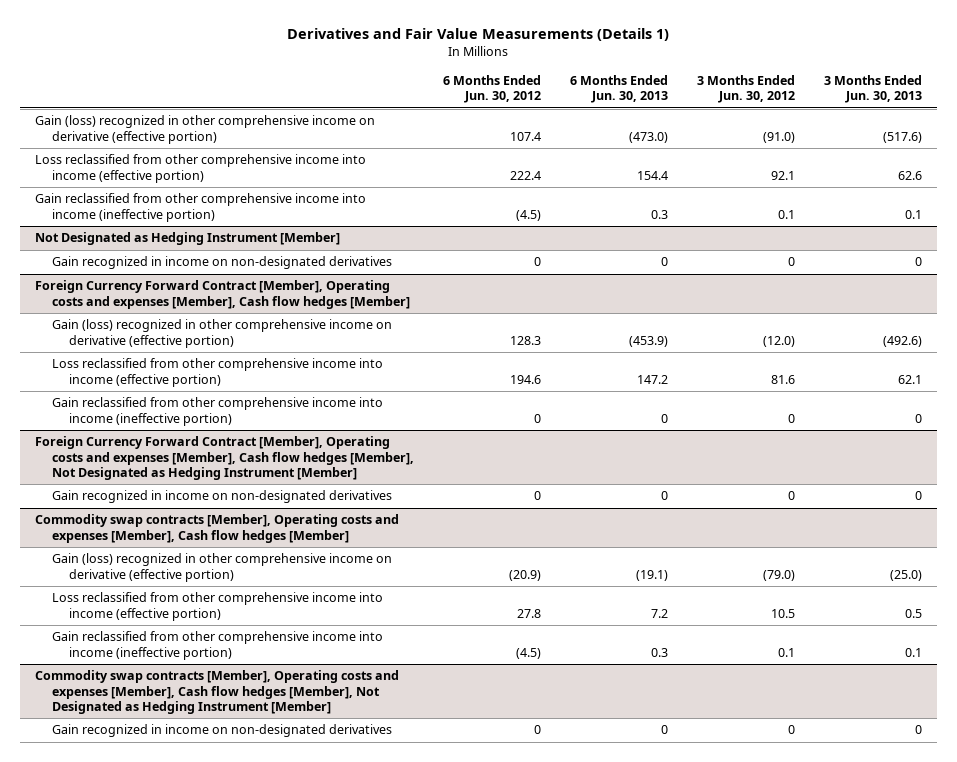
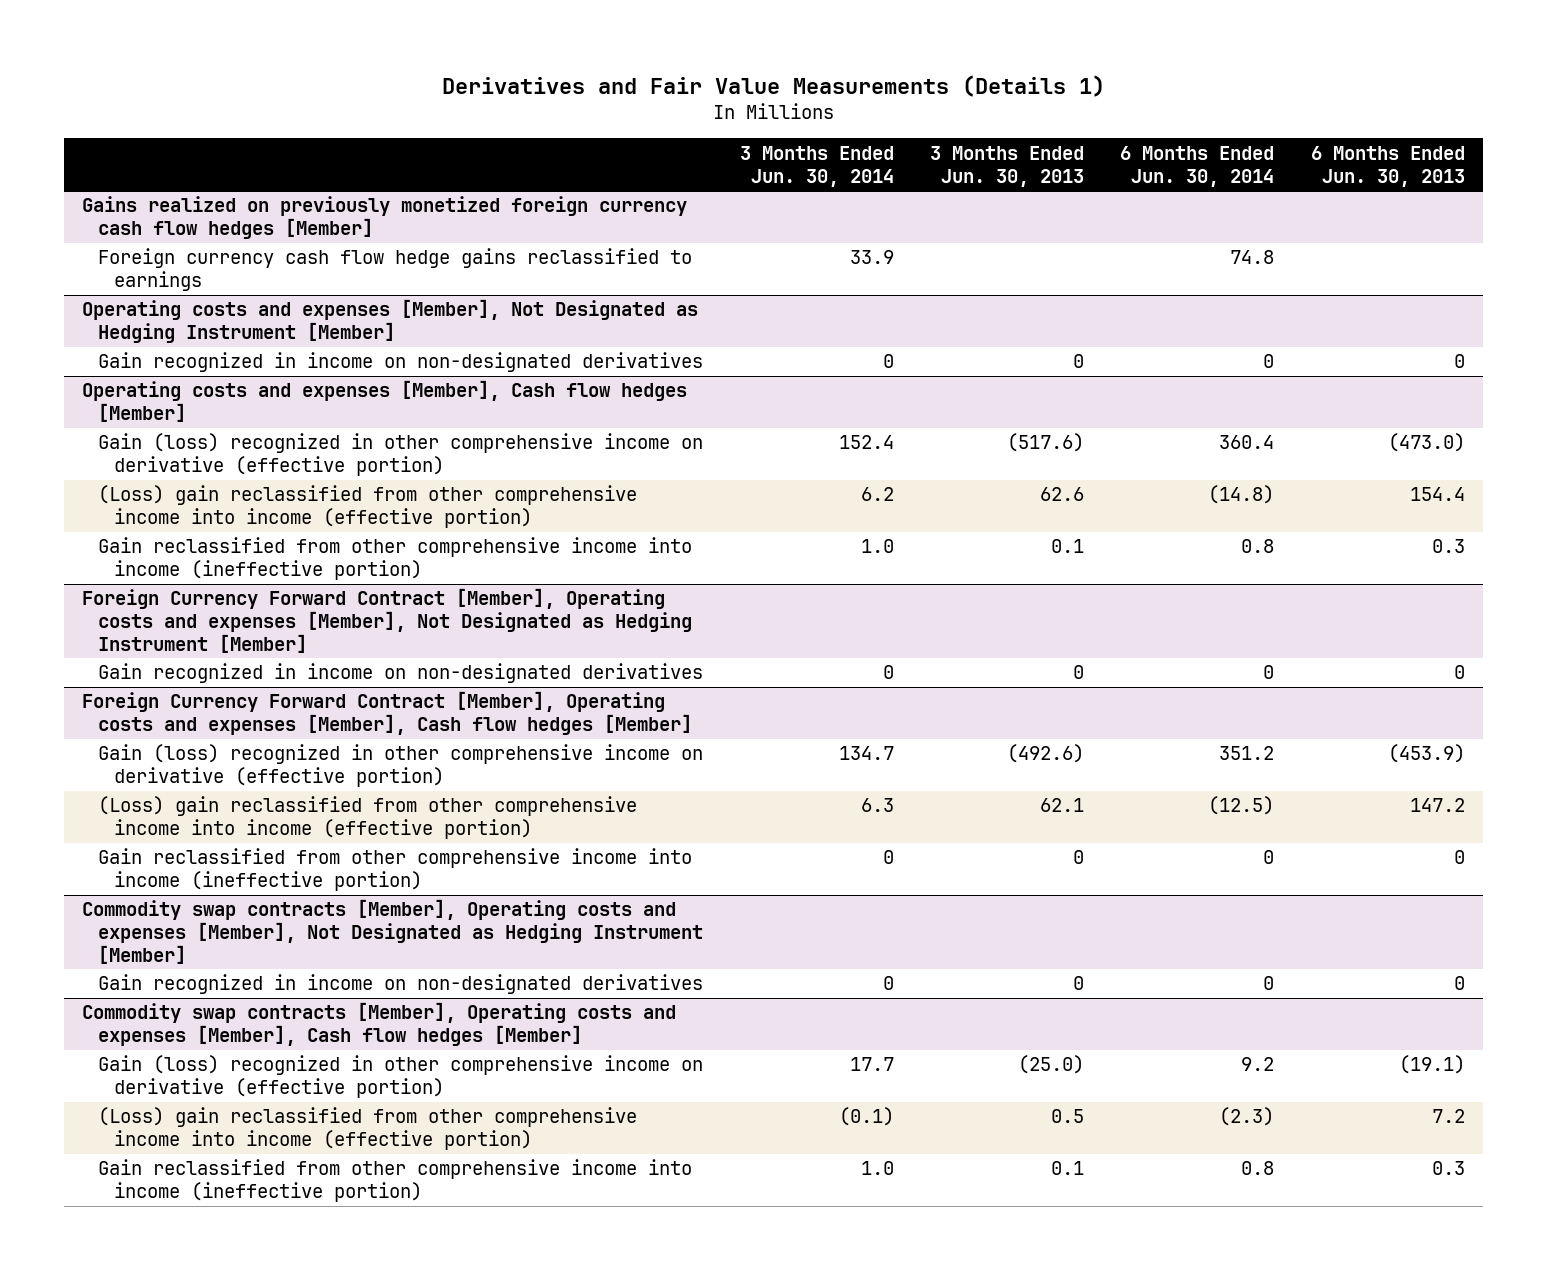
- | 6 Months Ended Jun. 30, 2012 | 6 Months Ended Jun. 30, 2013 | 3 Months Ended Jun. 30, 2012 | 3 Months Ended Jun. 30, 2013
+ | 3 Months Ended Jun. 30, 2014 | 3 Months Ended Jun. 30, 2013 | 6 Months Ended Jun. 30, 2014 | 6 Months Ended Jun. 30, 2013
+ Gains realized on previously monetized foreign currency cash flow hedges [Member]
+ Foreign currency cash flow hedge gains reclassified to earnings | 33.9 | | 74.8 |
+ Operating costs and expenses [Member], Not Designated as Hedging Instrument [Member]
+ Gain recognized in income on non-designated derivatives | 0 | 0 | 0 | 0
+ Operating costs and expenses [Member], Cash flow hedges [Member]
- Loss reclassified from other comprehensive income into income (effective portion) | 222.4 | 154.4 | 92.1 | 62.6
+ (Loss) gain reclassified from other comprehensive income into income (effective portion) | 6.2 | 62.6 | (14.8) | 154.4
- Not Designated as Hedging Instrument [Member]
+ Foreign Currency Forward Contract [Member], Operating costs and expenses [Member], Not Designated as Hedging Instrument [Member]
@ Foreign Currency Forward Contract [Member], Operating costs and expenses [Member], Cash flow hedges [Member]
- Loss reclassified from other comprehensive income into income (effective portion) | 194.6 | 147.2 | 81.6 | 62.1
+ (Loss) gain reclassified from other comprehensive income into income (effective portion) | 6.3 | 62.1 | (12.5) | 147.2
- Foreign Currency Forward Contract [Member], Operating costs and expenses [Member], Cash flow hedges [Member], Not Designated as Hedging Instrument [Member]
+ Commodity swap contracts [Member], Operating costs and expenses [Member], Not Designated as Hedging Instrument [Member]
@ Commodity swap contracts [Member], Operating costs and expenses [Member], Cash flow hedges [Member]
- Loss reclassified from other comprehensive income into income (effective portion) | 27.8 | 7.2 | 10.5 | 0.5
+ (Loss) gain reclassified from other comprehensive income into income (effective portion) | (0.1) | 0.5 | (2.3) | 7.2
- Commodity swap contracts [Member], Operating costs and expenses [Member], Cash flow hedges [Member], Not Designated as Hedging Instrument [Member]
- Gain recognized in income on non-designated derivatives | 0 | 0 | 0 | 0

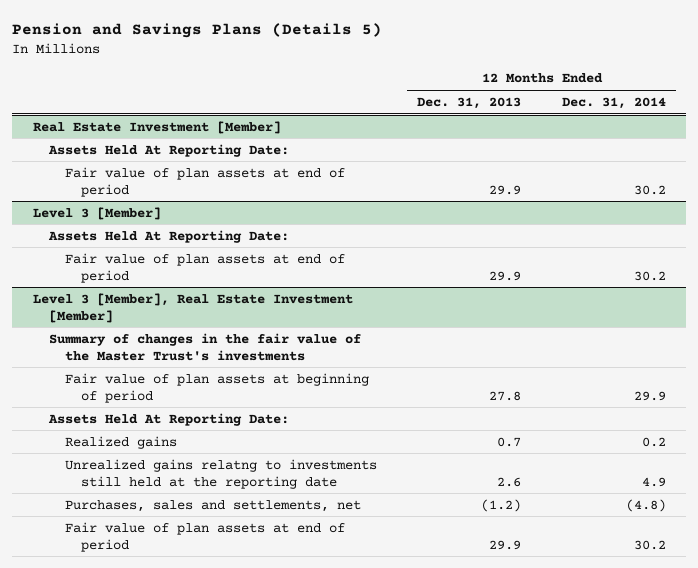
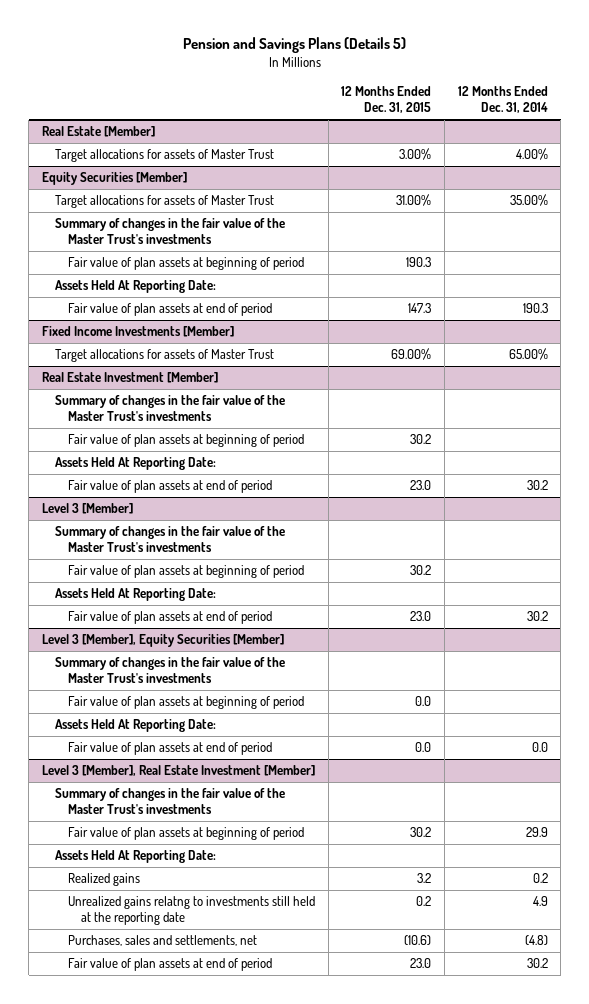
- | 12 Months Ended Dec. 31, 2013 | 12 Months Ended Dec. 31, 2014
+ | 12 Months Ended Dec. 31, 2015 | 12 Months Ended Dec. 31, 2014
+ Real Estate [Member]
+ Target allocations for assets of Master Trust | 3.00% | 4.00%
+ Equity Securities [Member]
+ Target allocations for assets of Master Trust | 31.00% | 35.00%
+ Summary of changes in the fair value of the Master Trust's investments
+ Fair value of plan assets at beginning of period | 190.3 |
+ Assets Held At Reporting Date:
+ Fair value of plan assets at end of period | 147.3 | 190.3
+ Fixed Income Investments [Member]
+ Target allocations for assets of Master Trust | 69.00% | 65.00%
@ Real Estate Investment [Member]
+ Summary of changes in the fair value of the Master Trust's investments
+ Fair value of plan assets at beginning of period | 30.2 |
@ Level 3 [Member]
+ Summary of changes in the fair value of the Master Trust's investments
+ Fair value of plan assets at beginning of period | 30.2 |
+ Level 3 [Member], Equity Securities [Member]
+ Summary of changes in the fair value of the Master Trust's investments
+ Fair value of plan assets at beginning of period | 0.0 |
+ Assets Held At Reporting Date:
+ Fair value of plan assets at end of period | 0.0 | 0.0

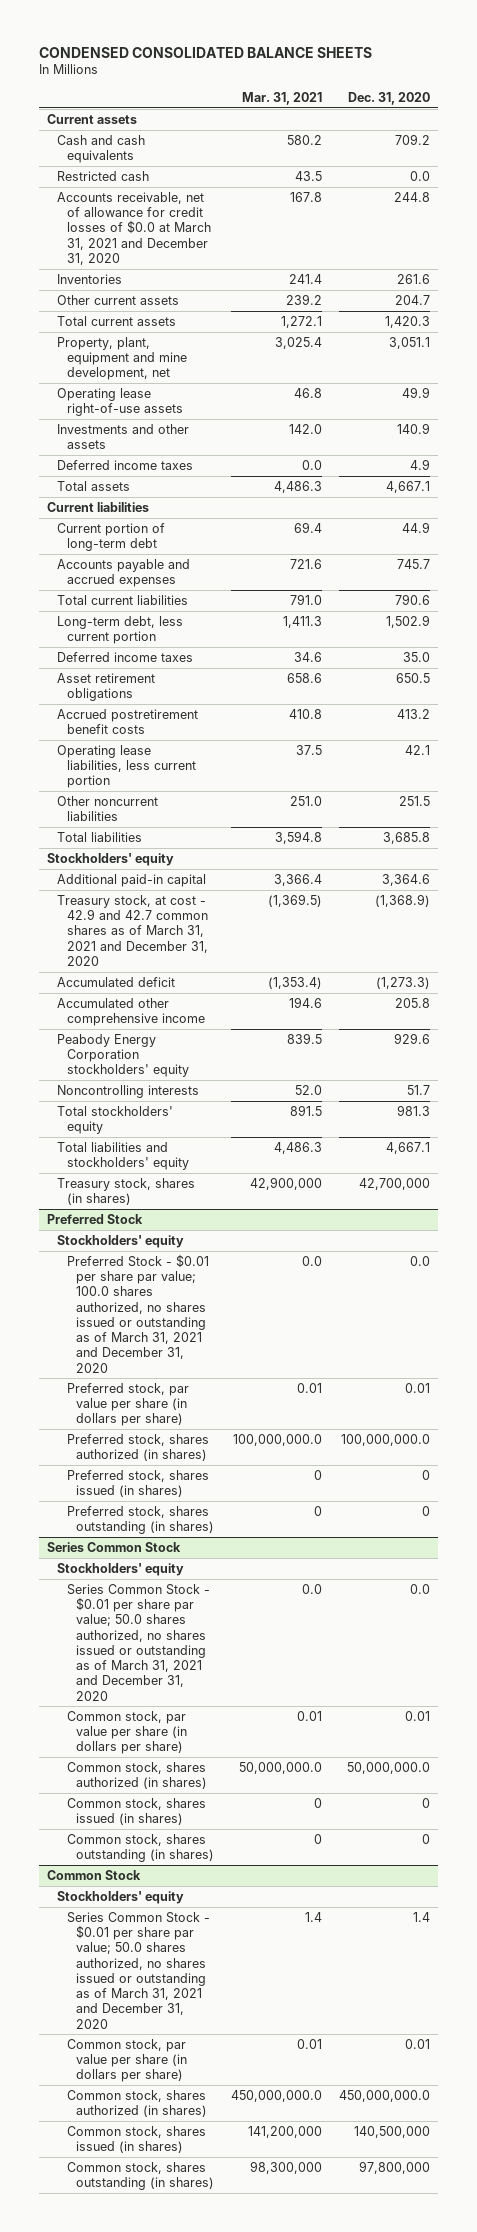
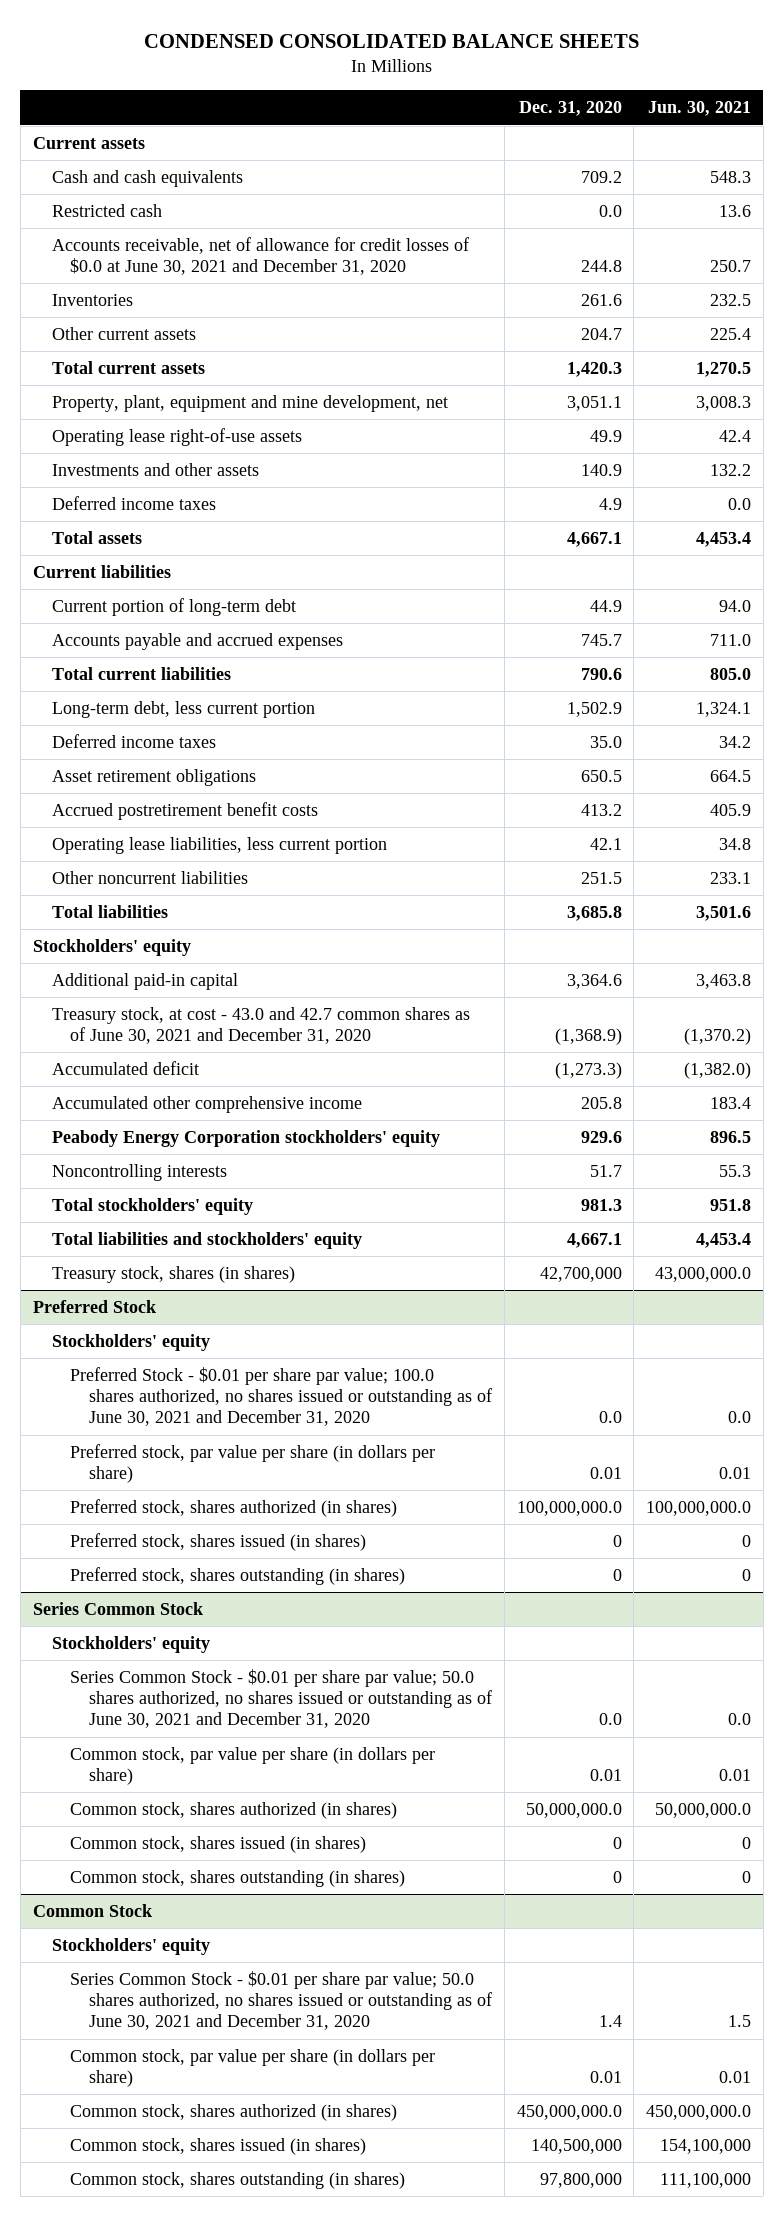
- | Mar. 31, 2021 | Dec. 31, 2020
+ | Dec. 31, 2020 | Jun. 30, 2021
- Accounts receivable, net of allowance for credit losses of $0.0 at March 31, 2021 and December 31, 2020 | 167.8 | 244.8
+ Accounts receivable, net of allowance for credit losses of $0.0 at June 30, 2021 and December 31, 2020 | 244.8 | 250.7
- Treasury stock, at cost - 42.9 and 42.7 common shares as of March 31, 2021 and December 31, 2020 | (1,369.5) | (1,368.9)
+ Treasury stock, at cost - 43.0 and 42.7 common shares as of June 30, 2021 and December 31, 2020 | (1,368.9) | (1,370.2)
@ Preferred Stock
- Preferred Stock - $0.01 per share par value; 100.0 shares authorized, no shares issued or outstanding as of March 31, 2021 and December 31, 2020 | 0.0 | 0.0
+ Preferred Stock - $0.01 per share par value; 100.0 shares authorized, no shares issued or outstanding as of June 30, 2021 and December 31, 2020 | 0.0 | 0.0
@ Series Common Stock
- Series Common Stock - $0.01 per share par value; 50.0 shares authorized, no shares issued or outstanding as of March 31, 2021 and December 31, 2020 | 0.0 | 0.0
+ Series Common Stock - $0.01 per share par value; 50.0 shares authorized, no shares issued or outstanding as of June 30, 2021 and December 31, 2020 | 0.0 | 0.0
@ Common Stock
- Series Common Stock - $0.01 per share par value; 50.0 shares authorized, no shares issued or outstanding as of March 31, 2021 and December 31, 2020 | 1.4 | 1.4
+ Series Common Stock - $0.01 per share par value; 50.0 shares authorized, no shares issued or outstanding as of June 30, 2021 and December 31, 2020 | 1.4 | 1.5

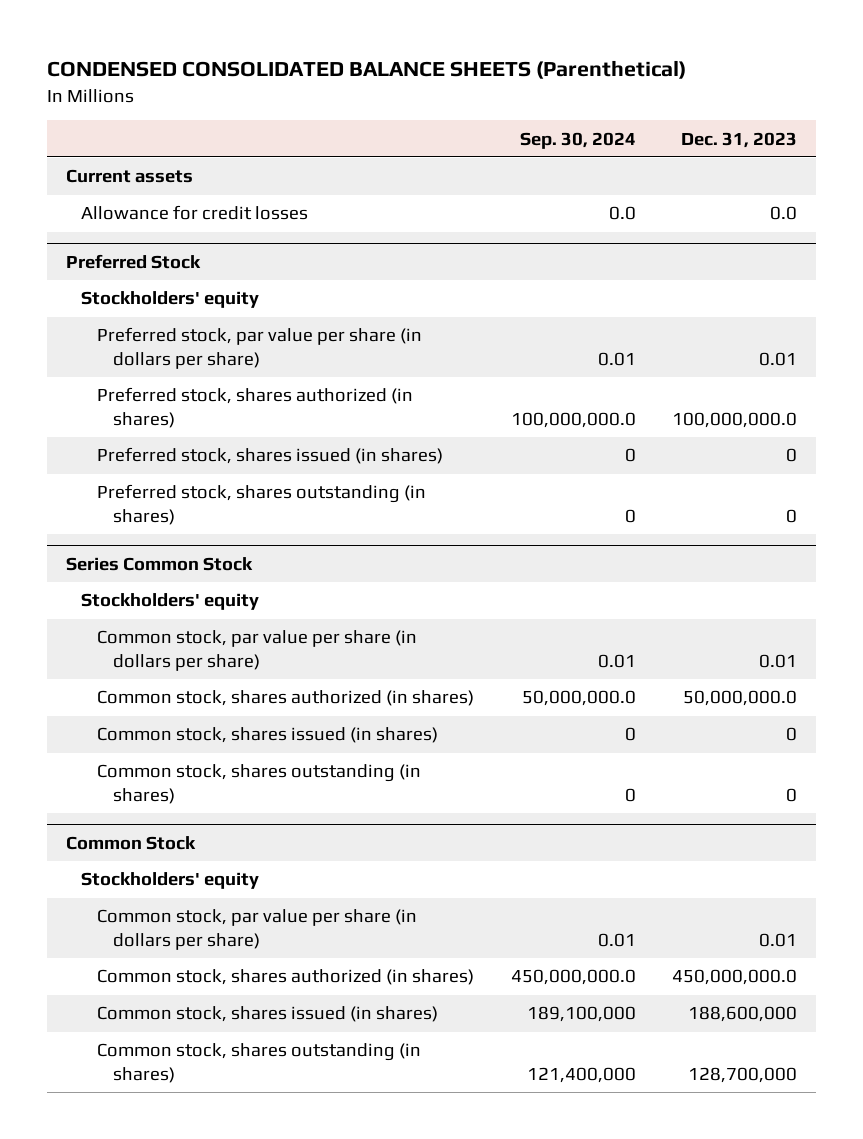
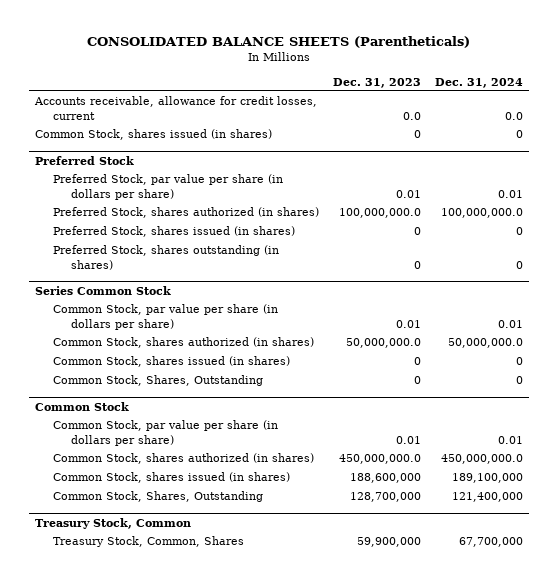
- CONDENSED CONSOLIDATED BALANCE SHEETS (Parenthetical)
+ CONSOLIDATED BALANCE SHEETS (Parentheticals)
- | Sep. 30, 2024 | Dec. 31, 2023
+ | Dec. 31, 2023 | Dec. 31, 2024
- Current assets
- Allowance for credit losses | 0.0 | 0.0
+ Accounts receivable, allowance for credit losses, current | 0.0 | 0.0
+ Common Stock, shares issued (in shares) | 0 | 0
@ Preferred Stock
- Stockholders' equity
- Preferred stock, par value per share (in dollars per share) | 0.01 | 0.01
- Preferred stock, shares authorized (in shares) | 100,000,000.0 | 100,000,000.0
- Preferred stock, shares issued (in shares) | 0 | 0
- Preferred stock, shares outstanding (in shares) | 0 | 0
+ Preferred Stock, par value per share (in dollars per share) | 0.01 | 0.01
+ Preferred Stock, shares authorized (in shares) | 100,000,000.0 | 100,000,000.0
+ Preferred Stock, shares issued (in shares) | 0 | 0
+ Preferred Stock, shares outstanding (in shares) | 0 | 0
@ Series Common Stock
- Stockholders' equity
- Common stock, par value per share (in dollars per share) | 0.01 | 0.01
- Common stock, shares authorized (in shares) | 50,000,000.0 | 50,000,000.0
- Common stock, shares issued (in shares) | 0 | 0
- Common stock, shares outstanding (in shares) | 0 | 0
+ Common Stock, par value per share (in dollars per share) | 0.01 | 0.01
+ Common Stock, shares authorized (in shares) | 50,000,000.0 | 50,000,000.0
+ Common Stock, shares issued (in shares) | 0 | 0
+ Common Stock, Shares, Outstanding | 0 | 0
@ Common Stock
- Stockholders' equity
- Common stock, par value per share (in dollars per share) | 0.01 | 0.01
- Common stock, shares authorized (in shares) | 450,000,000.0 | 450,000,000.0
- Common stock, shares issued (in shares) | 189,100,000 | 188,600,000
- Common stock, shares outstanding (in shares) | 121,400,000 | 128,700,000
+ Common Stock, par value per share (in dollars per share) | 0.01 | 0.01
+ Common Stock, shares authorized (in shares) | 450,000,000.0 | 450,000,000.0
+ Common Stock, shares issued (in shares) | 188,600,000 | 189,100,000
+ Common Stock, Shares, Outstanding | 128,700,000 | 121,400,000
+ Treasury Stock, Common
+ Treasury Stock, Common, Shares | 59,900,000 | 67,700,000

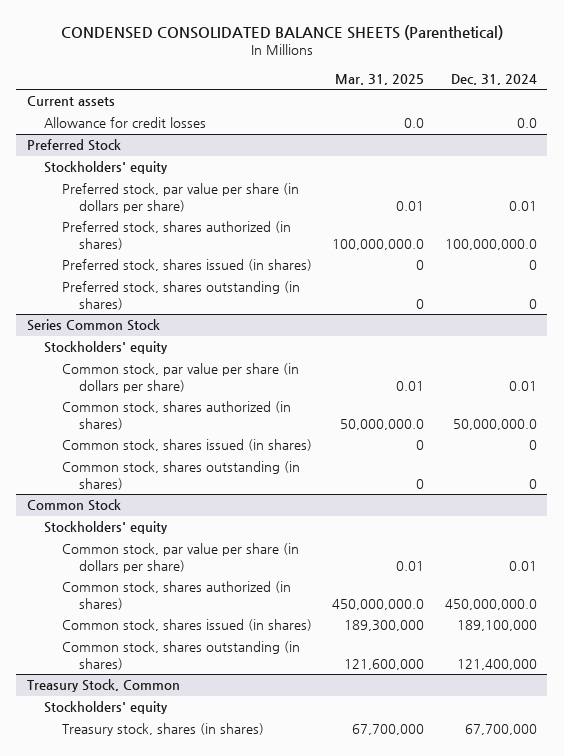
- CONSOLIDATED BALANCE SHEETS (Parentheticals)
+ CONDENSED CONSOLIDATED BALANCE SHEETS (Parenthetical)
- | Dec. 31, 2023 | Dec. 31, 2024
+ | Mar. 31, 2025 | Dec. 31, 2024
- Accounts receivable, allowance for credit losses, current | 0.0 | 0.0
- Common Stock, shares issued (in shares) | 0 | 0
+ Current assets
+ Allowance for credit losses | 0.0 | 0.0
@ Preferred Stock
- Preferred Stock, par value per share (in dollars per share) | 0.01 | 0.01
- Preferred Stock, shares authorized (in shares) | 100,000,000.0 | 100,000,000.0
- Preferred Stock, shares issued (in shares) | 0 | 0
- Preferred Stock, shares outstanding (in shares) | 0 | 0
+ Stockholders' equity
+ Preferred stock, par value per share (in dollars per share) | 0.01 | 0.01
+ Preferred stock, shares authorized (in shares) | 100,000,000.0 | 100,000,000.0
+ Preferred stock, shares issued (in shares) | 0 | 0
+ Preferred stock, shares outstanding (in shares) | 0 | 0
@ Series Common Stock
- Common Stock, par value per share (in dollars per share) | 0.01 | 0.01
- Common Stock, shares authorized (in shares) | 50,000,000.0 | 50,000,000.0
- Common Stock, shares issued (in shares) | 0 | 0
- Common Stock, Shares, Outstanding | 0 | 0
+ Stockholders' equity
+ Common stock, par value per share (in dollars per share) | 0.01 | 0.01
+ Common stock, shares authorized (in shares) | 50,000,000.0 | 50,000,000.0
+ Common stock, shares issued (in shares) | 0 | 0
+ Common stock, shares outstanding (in shares) | 0 | 0
@ Common Stock
- Common Stock, par value per share (in dollars per share) | 0.01 | 0.01
- Common Stock, shares authorized (in shares) | 450,000,000.0 | 450,000,000.0
- Common Stock, shares issued (in shares) | 188,600,000 | 189,100,000
- Common Stock, Shares, Outstanding | 128,700,000 | 121,400,000
+ Stockholders' equity
+ Common stock, par value per share (in dollars per share) | 0.01 | 0.01
+ Common stock, shares authorized (in shares) | 450,000,000.0 | 450,000,000.0
+ Common stock, shares issued (in shares) | 189,300,000 | 189,100,000
+ Common stock, shares outstanding (in shares) | 121,600,000 | 121,400,000
@ Treasury Stock, Common
- Treasury Stock, Common, Shares | 59,900,000 | 67,700,000
+ Stockholders' equity
+ Treasury stock, shares (in shares) | 67,700,000 | 67,700,000

